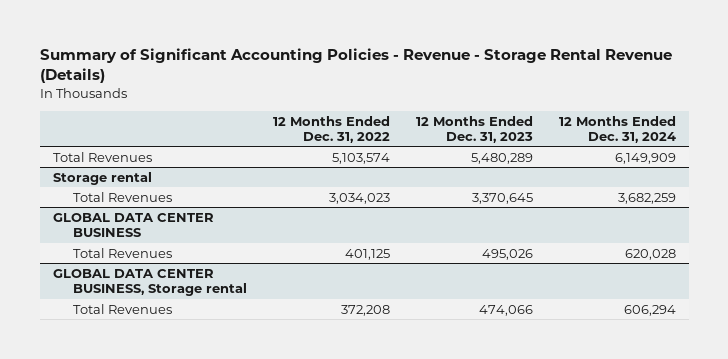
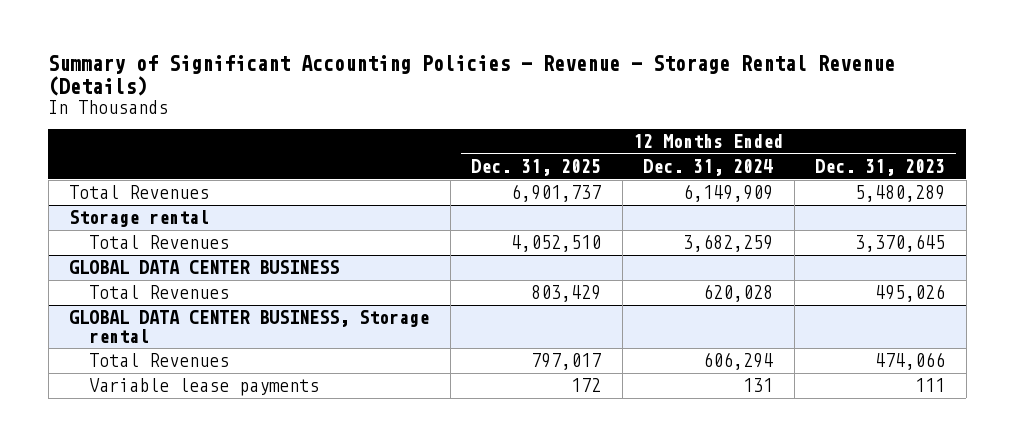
- | 12 Months Ended Dec. 31, 2022 | 12 Months Ended Dec. 31, 2023 | 12 Months Ended Dec. 31, 2024
+ | 12 Months Ended Dec. 31, 2025 | 12 Months Ended Dec. 31, 2024 | 12 Months Ended Dec. 31, 2023
@ GLOBAL DATA CENTER BUSINESS, Storage rental
+ Variable lease payments | 172 | 131 | 111

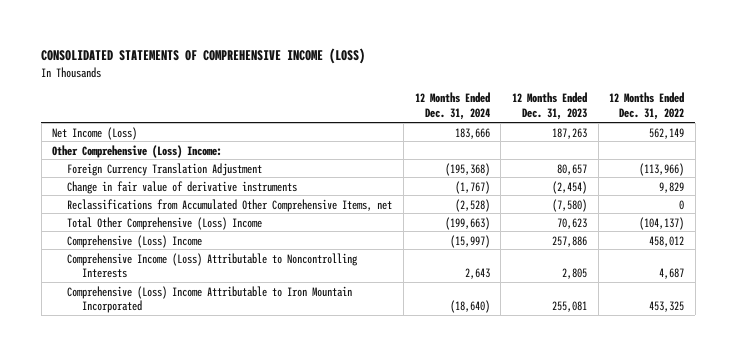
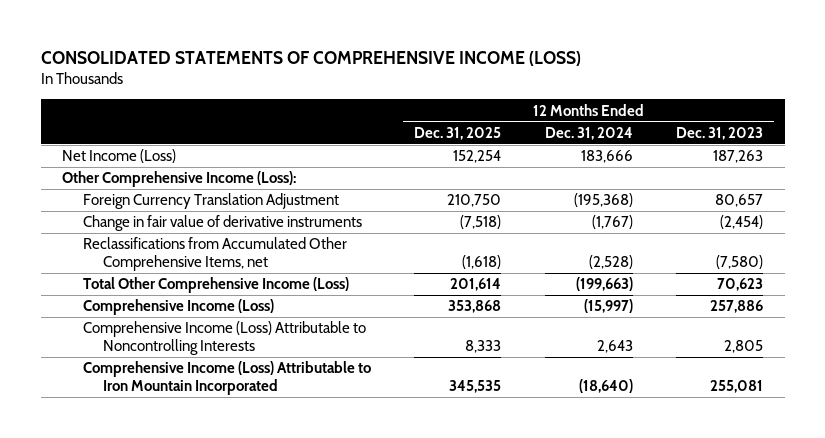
- | 12 Months Ended Dec. 31, 2024 | 12 Months Ended Dec. 31, 2023 | 12 Months Ended Dec. 31, 2022
+ | 12 Months Ended Dec. 31, 2025 | 12 Months Ended Dec. 31, 2024 | 12 Months Ended Dec. 31, 2023
- Other Comprehensive (Loss) Income:
+ Other Comprehensive Income (Loss):
- Total Other Comprehensive (Loss) Income | (199,663) | 70,623 | (104,137)
- Comprehensive (Loss) Income | (15,997) | 257,886 | 458,012
+ Total Other Comprehensive Income (Loss) | 201,614 | (199,663) | 70,623
+ Comprehensive Income (Loss) | 353,868 | (15,997) | 257,886
- Comprehensive (Loss) Income Attributable to Iron Mountain Incorporated | (18,640) | 255,081 | 453,325
+ Comprehensive Income (Loss) Attributable to Iron Mountain Incorporated | 345,535 | (18,640) | 255,081

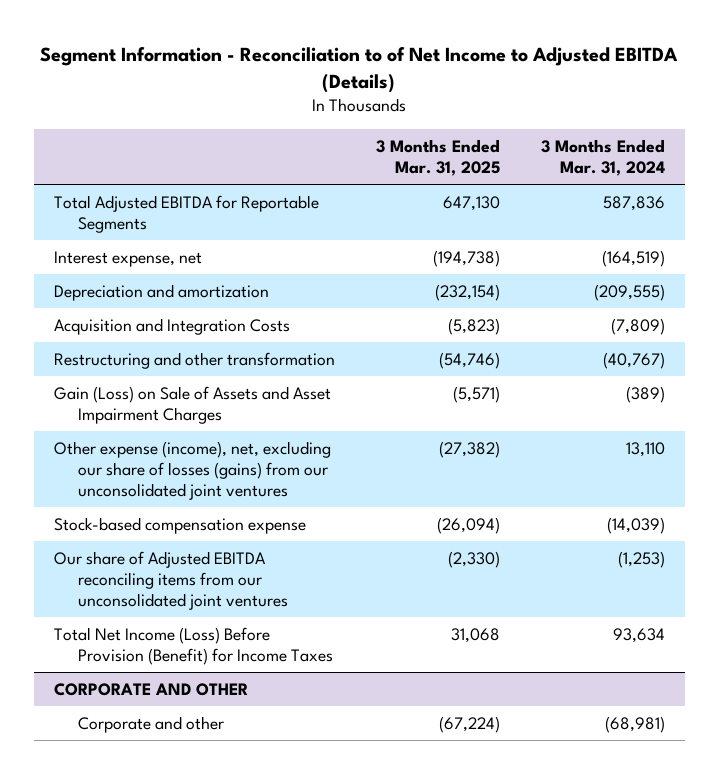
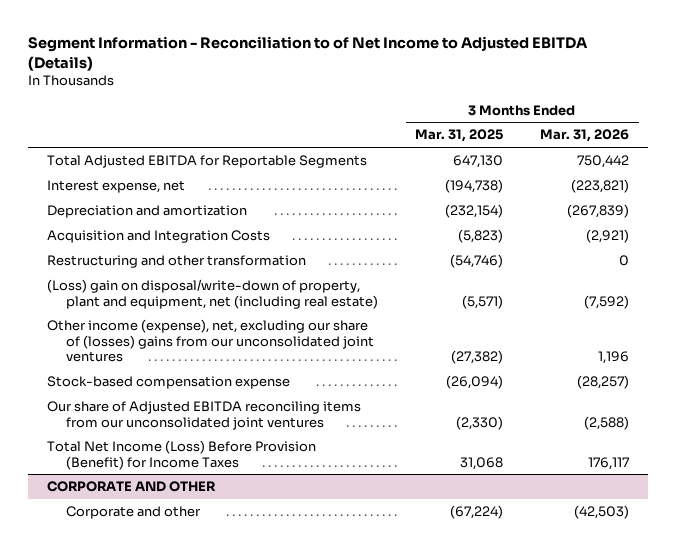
- | 3 Months Ended Mar. 31, 2025 | 3 Months Ended Mar. 31, 2024
+ | 3 Months Ended Mar. 31, 2025 | 3 Months Ended Mar. 31, 2026
- Gain (Loss) on Sale of Assets and Asset Impairment Charges | (5,571) | (389)
- Other expense (income), net, excluding our share of losses (gains) from our unconsolidated joint ventures | (27,382) | 13,110
+ (Loss) gain on disposal/write-down of property, plant and equipment, net (including real estate) | (5,571) | (7,592)
+ Other income (expense), net, excluding our share of (losses) gains from our unconsolidated joint ventures | (27,382) | 1,196

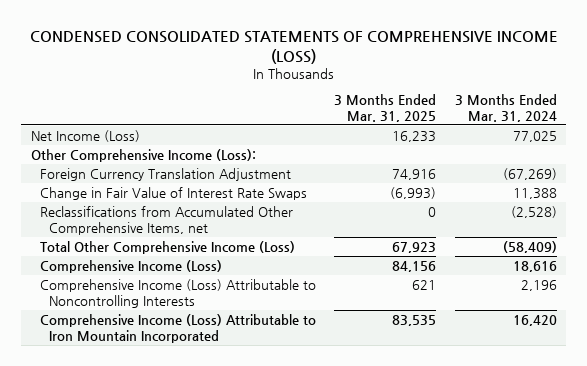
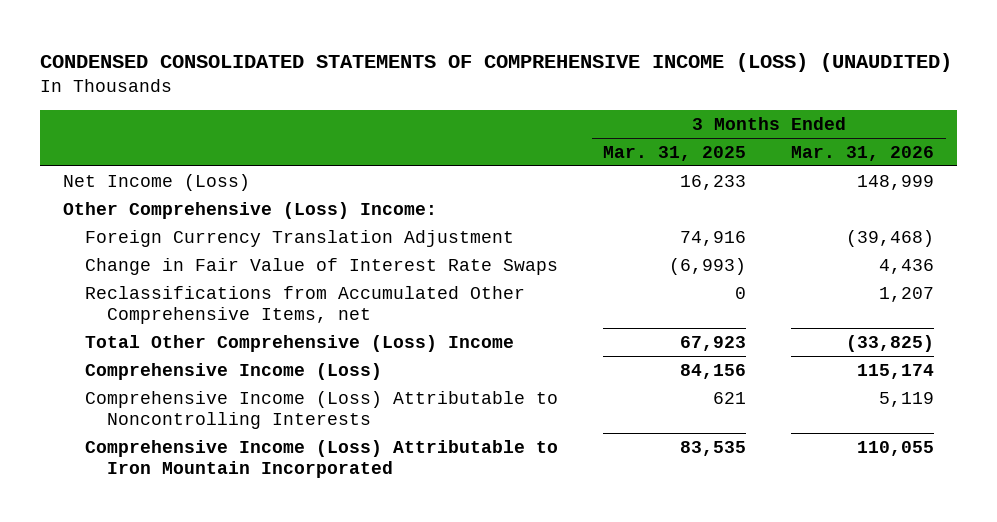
- CONDENSED CONSOLIDATED STATEMENTS OF COMPREHENSIVE INCOME (LOSS)
+ CONDENSED CONSOLIDATED STATEMENTS OF COMPREHENSIVE INCOME (LOSS) (UNAUDITED)
- | 3 Months Ended Mar. 31, 2025 | 3 Months Ended Mar. 31, 2024
+ | 3 Months Ended Mar. 31, 2025 | 3 Months Ended Mar. 31, 2026
- Other Comprehensive Income (Loss):
+ Other Comprehensive (Loss) Income:
- Total Other Comprehensive Income (Loss) | 67,923 | (58,409)
+ Total Other Comprehensive (Loss) Income | 67,923 | (33,825)

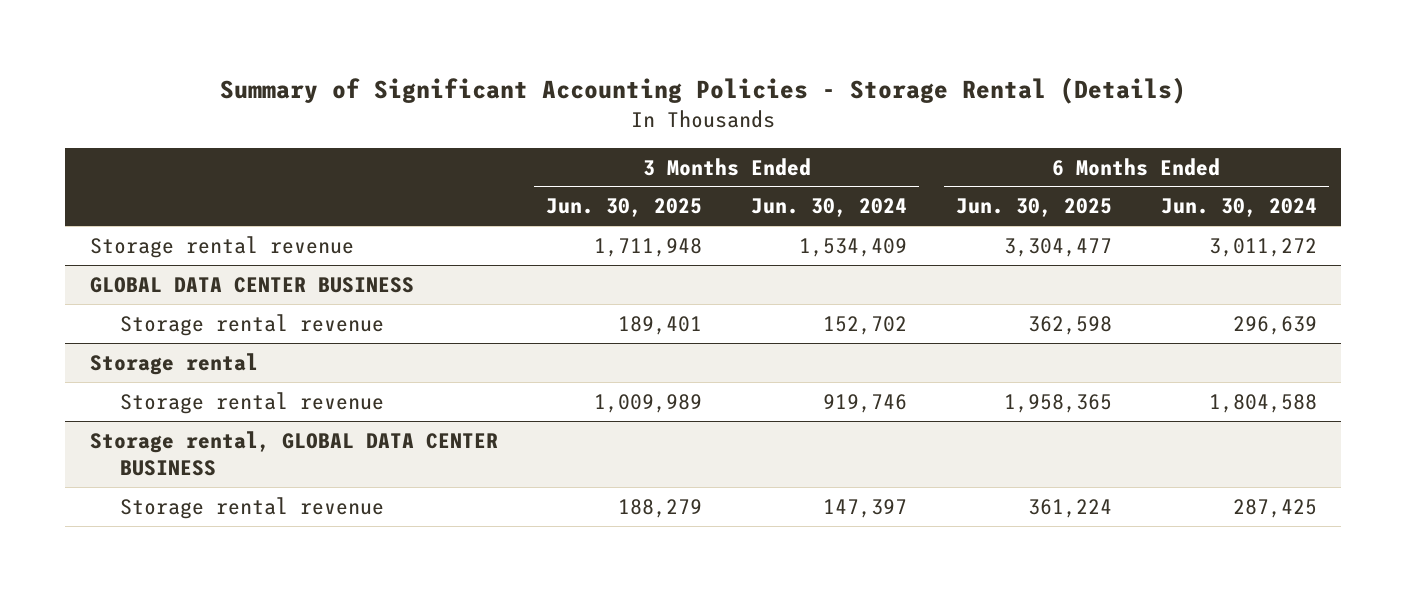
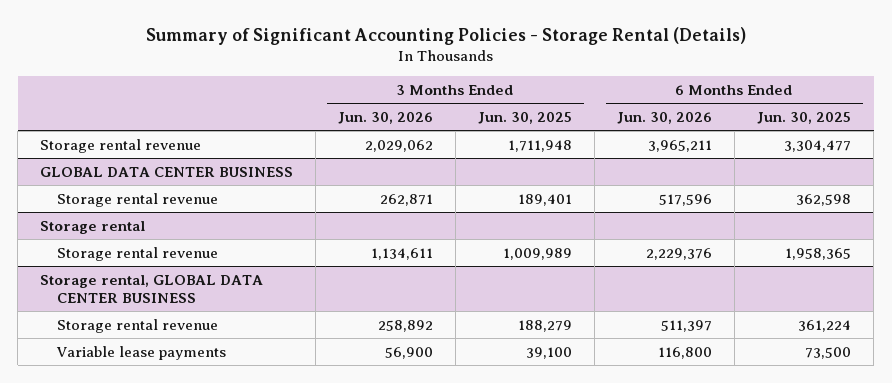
- | 3 Months Ended Jun. 30, 2025 | 3 Months Ended Jun. 30, 2024 | 6 Months Ended Jun. 30, 2025 | 6 Months Ended Jun. 30, 2024
+ | 3 Months Ended Jun. 30, 2026 | 3 Months Ended Jun. 30, 2025 | 6 Months Ended Jun. 30, 2026 | 6 Months Ended Jun. 30, 2025
@ Storage rental, GLOBAL DATA CENTER BUSINESS
+ Variable lease payments | 56,900 | 39,100 | 116,800 | 73,500

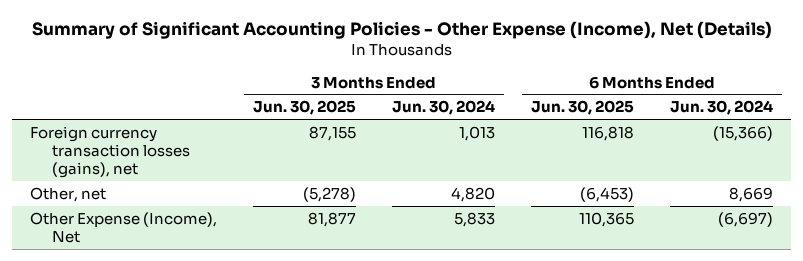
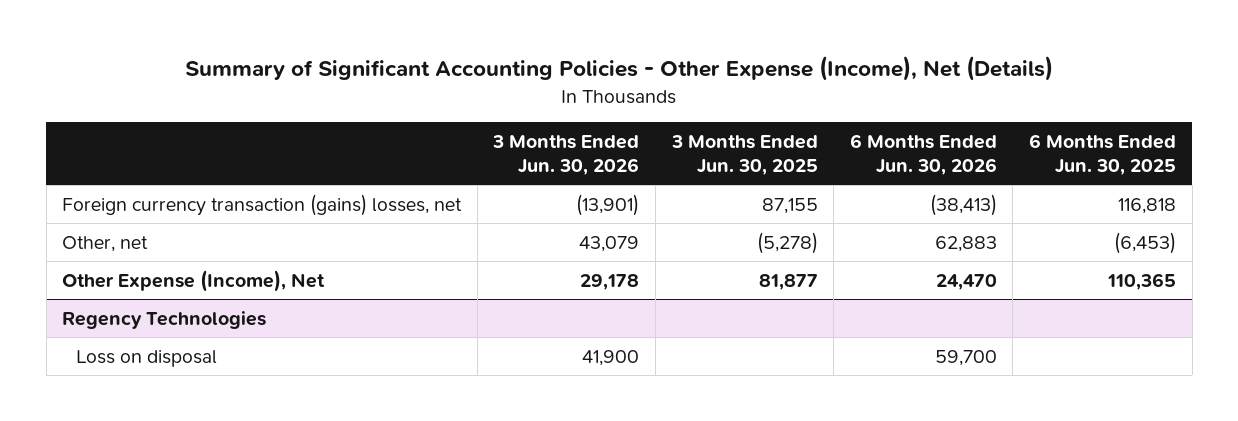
- | 3 Months Ended Jun. 30, 2025 | 3 Months Ended Jun. 30, 2024 | 6 Months Ended Jun. 30, 2025 | 6 Months Ended Jun. 30, 2024
+ | 3 Months Ended Jun. 30, 2026 | 3 Months Ended Jun. 30, 2025 | 6 Months Ended Jun. 30, 2026 | 6 Months Ended Jun. 30, 2025
- Foreign currency transaction losses (gains), net | 87,155 | 1,013 | 116,818 | (15,366)
+ Foreign currency transaction (gains) losses, net | (13,901) | 87,155 | (38,413) | 116,818
+ Regency Technologies
+ Loss on disposal | 41,900 | | 59,700 |

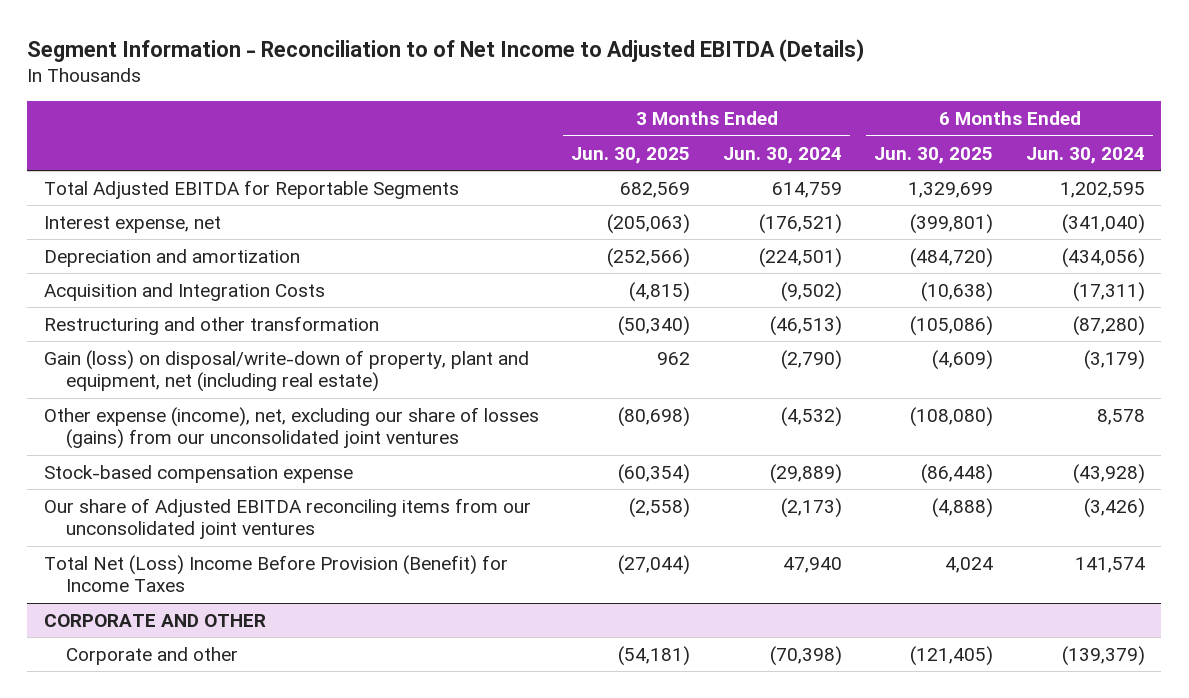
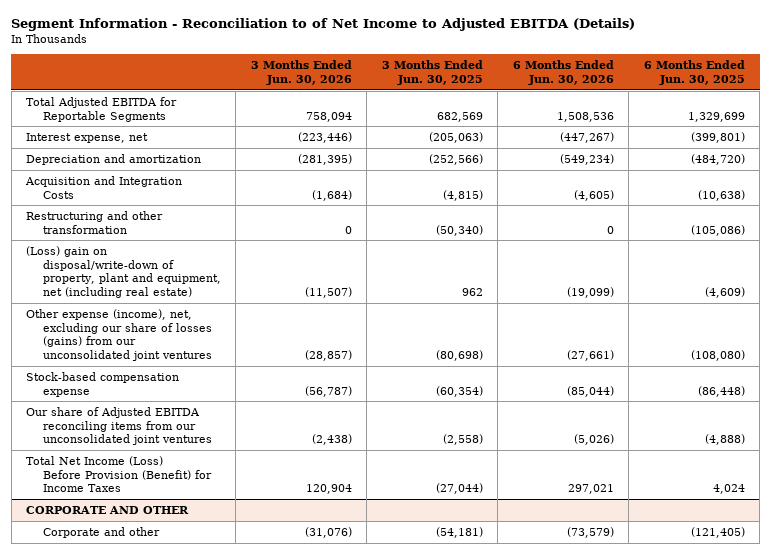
- | 3 Months Ended Jun. 30, 2025 | 3 Months Ended Jun. 30, 2024 | 6 Months Ended Jun. 30, 2025 | 6 Months Ended Jun. 30, 2024
+ | 3 Months Ended Jun. 30, 2026 | 3 Months Ended Jun. 30, 2025 | 6 Months Ended Jun. 30, 2026 | 6 Months Ended Jun. 30, 2025
- Gain (loss) on disposal/write-down of property, plant and equipment, net (including real estate) | 962 | (2,790) | (4,609) | (3,179)
+ (Loss) gain on disposal/write-down of property, plant and equipment, net (including real estate) | (11,507) | 962 | (19,099) | (4,609)
- Total Net (Loss) Income Before Provision (Benefit) for Income Taxes | (27,044) | 47,940 | 4,024 | 141,574
+ Total Net Income (Loss) Before Provision (Benefit) for Income Taxes | 120,904 | (27,044) | 297,021 | 4,024

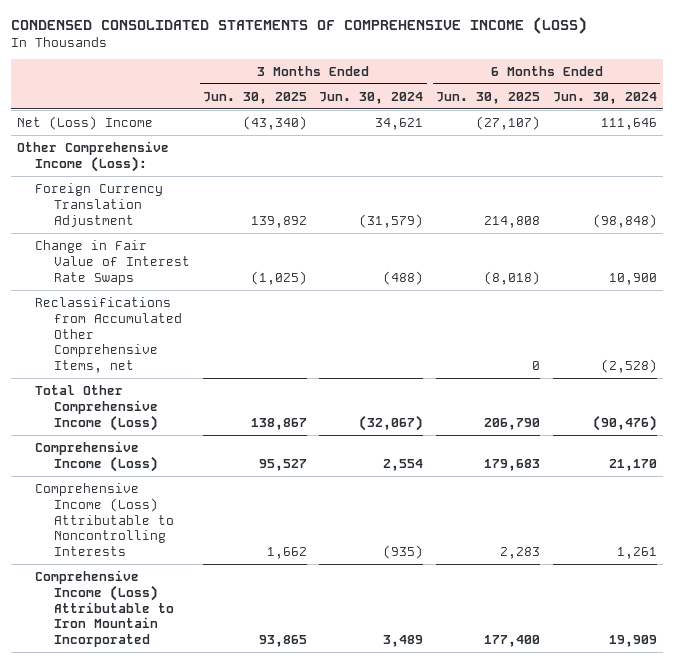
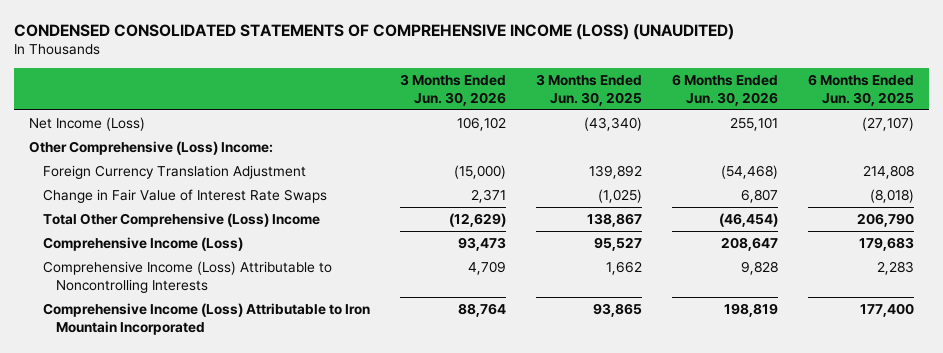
- CONDENSED CONSOLIDATED STATEMENTS OF COMPREHENSIVE INCOME (LOSS)
+ CONDENSED CONSOLIDATED STATEMENTS OF COMPREHENSIVE INCOME (LOSS) (UNAUDITED)
- | 3 Months Ended Jun. 30, 2025 | 3 Months Ended Jun. 30, 2024 | 6 Months Ended Jun. 30, 2025 | 6 Months Ended Jun. 30, 2024
+ | 3 Months Ended Jun. 30, 2026 | 3 Months Ended Jun. 30, 2025 | 6 Months Ended Jun. 30, 2026 | 6 Months Ended Jun. 30, 2025
- Net (Loss) Income | (43,340) | 34,621 | (27,107) | 111,646
- Other Comprehensive Income (Loss):
+ Net Income (Loss) | 106,102 | (43,340) | 255,101 | (27,107)
+ Other Comprehensive (Loss) Income:
- Reclassifications from Accumulated Other Comprehensive Items, net | | | 0 | (2,528)
- Total Other Comprehensive Income (Loss) | 138,867 | (32,067) | 206,790 | (90,476)
+ Total Other Comprehensive (Loss) Income | (12,629) | 138,867 | (46,454) | 206,790

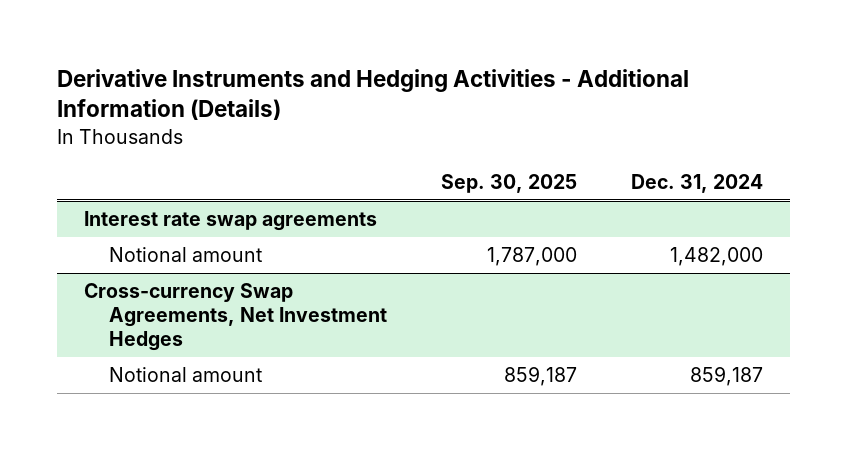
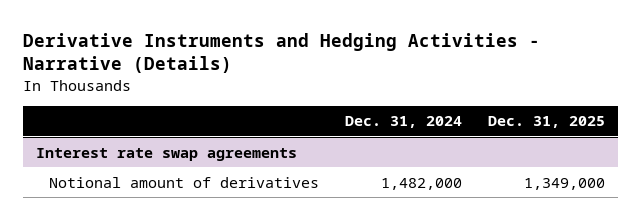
- Derivative Instruments and Hedging Activities - Additional Information (Details)
+ Derivative Instruments and Hedging Activities - Narrative (Details)
- | Sep. 30, 2025 | Dec. 31, 2024
+ | Dec. 31, 2024 | Dec. 31, 2025
@ Interest rate swap agreements
- Notional amount | 1,787,000 | 1,482,000
- Cross-currency Swap Agreements, Net Investment Hedges
- Notional amount | 859,187 | 859,187
@ Interest rate swap agreements
+ Notional amount of derivatives | 1,482,000 | 1,349,000

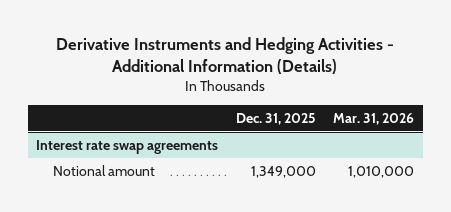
- Derivative Instruments and Hedging Activities - Narrative (Details)
+ Derivative Instruments and Hedging Activities - Additional Information (Details)
- | Dec. 31, 2024 | Dec. 31, 2025
+ | Dec. 31, 2025 | Mar. 31, 2026
@ Interest rate swap agreements
- Notional amount of derivatives | 1,482,000 | 1,349,000
+ Notional amount | 1,349,000 | 1,010,000

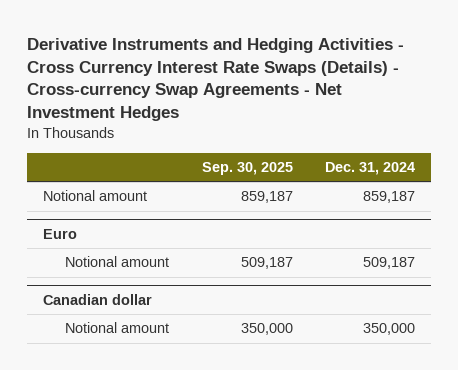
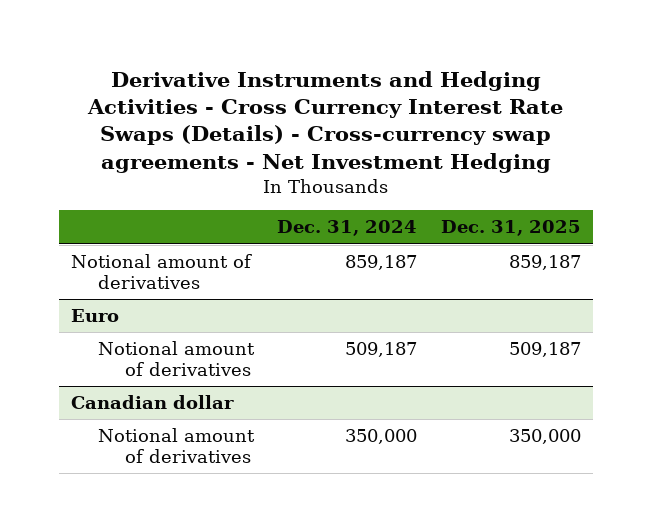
- Derivative Instruments and Hedging Activities - Cross Currency Interest Rate Swaps (Details) - Cross-currency Swap Agreements - Net Investment Hedges
+ Derivative Instruments and Hedging Activities - Cross Currency Interest Rate Swaps (Details) - Cross-currency swap agreements - Net Investment Hedging
- | Sep. 30, 2025 | Dec. 31, 2024
+ | Dec. 31, 2024 | Dec. 31, 2025
- Notional amount | 859,187 | 859,187
+ Notional amount of derivatives | 859,187 | 859,187
@ Euro
- Notional amount | 509,187 | 509,187
+ Notional amount of derivatives | 509,187 | 509,187
@ Canadian dollar
- Notional amount | 350,000 | 350,000
+ Notional amount of derivatives | 350,000 | 350,000

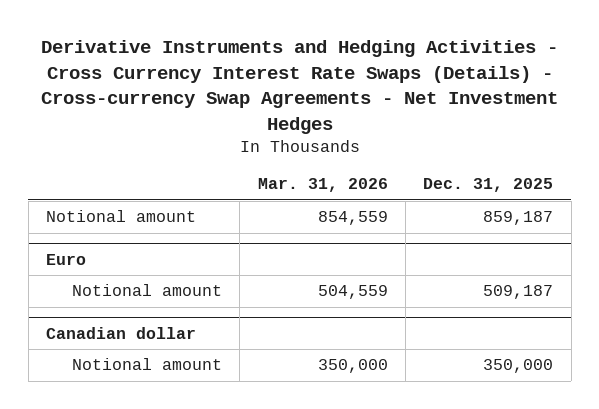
- Derivative Instruments and Hedging Activities - Cross Currency Interest Rate Swaps (Details) - Cross-currency swap agreements - Net Investment Hedging
+ Derivative Instruments and Hedging Activities - Cross Currency Interest Rate Swaps (Details) - Cross-currency Swap Agreements - Net Investment Hedges
- | Dec. 31, 2024 | Dec. 31, 2025
+ | Mar. 31, 2026 | Dec. 31, 2025
- Notional amount of derivatives | 859,187 | 859,187
+ Notional amount | 854,559 | 859,187
@ Euro
- Notional amount of derivatives | 509,187 | 509,187
+ Notional amount | 504,559 | 509,187
@ Canadian dollar
- Notional amount of derivatives | 350,000 | 350,000
+ Notional amount | 350,000 | 350,000

